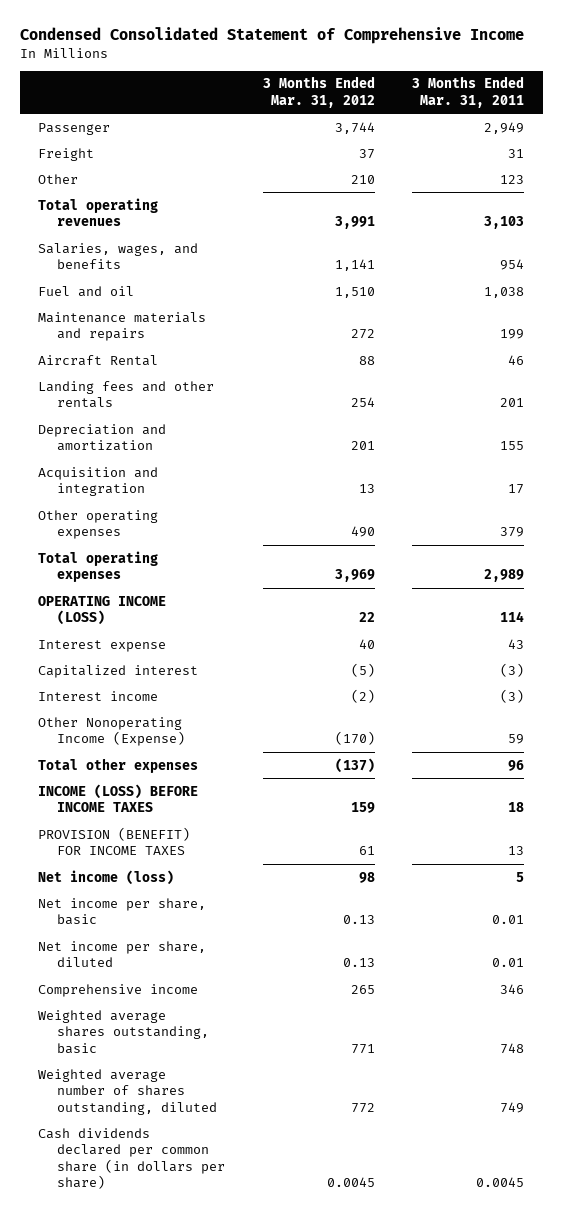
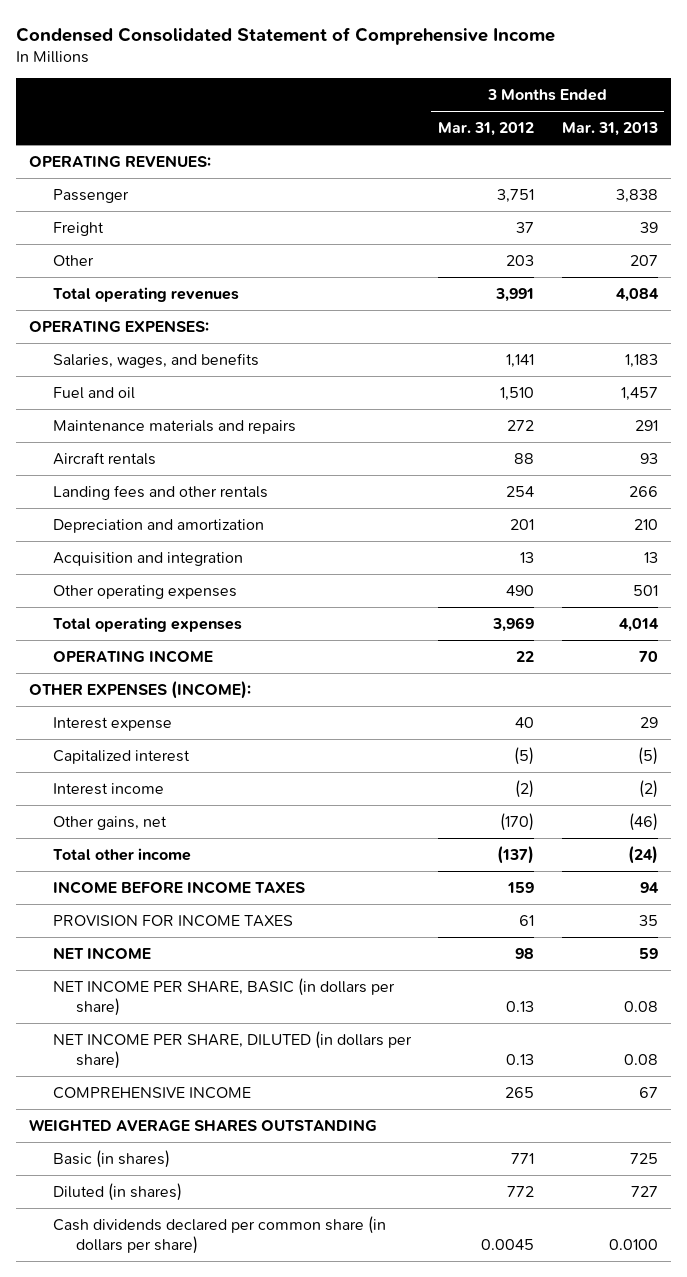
- | 3 Months Ended Mar. 31, 2012 | 3 Months Ended Mar. 31, 2011
+ | 3 Months Ended Mar. 31, 2012 | 3 Months Ended Mar. 31, 2013
- Passenger | 3,744 | 2,949
+ OPERATING REVENUES:
+ Passenger | 3,751 | 3,838
- Other | 210 | 123
+ Other | 203 | 207
+ OPERATING EXPENSES:
- Aircraft Rental | 88 | 46
+ Aircraft rentals | 88 | 93
- OPERATING INCOME (LOSS) | 22 | 114
+ OPERATING INCOME | 22 | 70
+ OTHER EXPENSES (INCOME):
- Other Nonoperating Income (Expense) | (170) | 59
- Total other expenses | (137) | 96
- INCOME (LOSS) BEFORE INCOME TAXES | 159 | 18
- PROVISION (BENEFIT) FOR INCOME TAXES | 61 | 13
- Net income (loss) | 98 | 5
- Net income per share, basic | 0.13 | 0.01
- Net income per share, diluted | 0.13 | 0.01
- Comprehensive income | 265 | 346
- Weighted average shares outstanding, basic | 771 | 748
- Weighted average number of shares outstanding, diluted | 772 | 749
+ Other gains, net | (170) | (46)
+ Total other income | (137) | (24)
+ INCOME BEFORE INCOME TAXES | 159 | 94
+ PROVISION FOR INCOME TAXES | 61 | 35
+ NET INCOME | 98 | 59
+ NET INCOME PER SHARE, BASIC (in dollars per share) | 0.13 | 0.08
+ NET INCOME PER SHARE, DILUTED (in dollars per share) | 0.13 | 0.08
+ COMPREHENSIVE INCOME | 265 | 67
+ WEIGHTED AVERAGE SHARES OUTSTANDING
+ Basic (in shares) | 771 | 725
+ Diluted (in shares) | 772 | 727

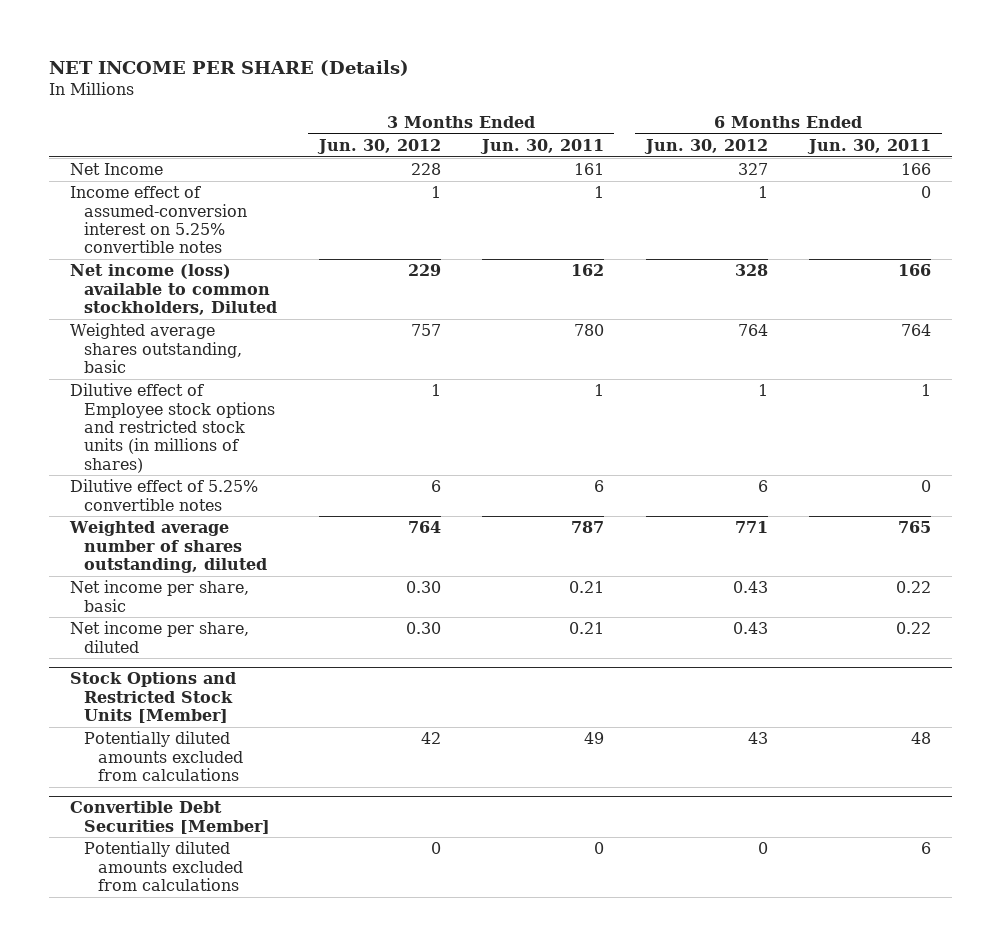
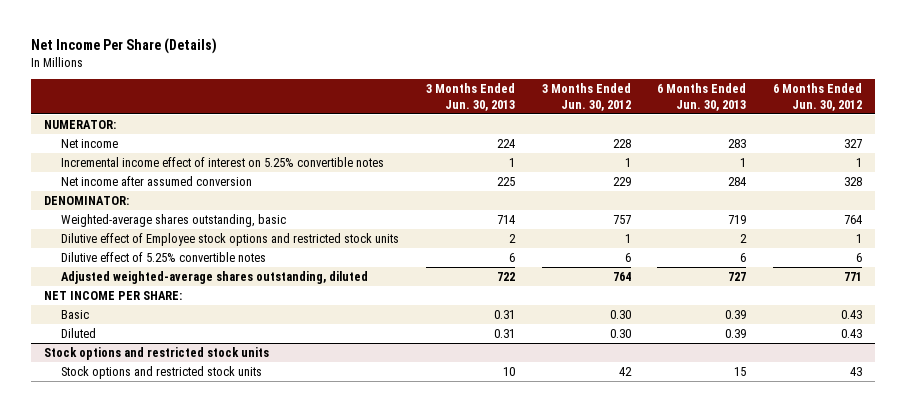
- NET INCOME PER SHARE (Details)
+ Net Income Per Share (Details)
- | 3 Months Ended Jun. 30, 2012 | 3 Months Ended Jun. 30, 2011 | 6 Months Ended Jun. 30, 2012 | 6 Months Ended Jun. 30, 2011
+ | 3 Months Ended Jun. 30, 2013 | 3 Months Ended Jun. 30, 2012 | 6 Months Ended Jun. 30, 2013 | 6 Months Ended Jun. 30, 2012
- Net Income | 228 | 161 | 327 | 166
- Income effect of assumed-conversion interest on 5.25% convertible notes | 1 | 1 | 1 | 0
- Net income (loss) available to common stockholders, Diluted | 229 | 162 | 328 | 166
- Weighted average shares outstanding, basic | 757 | 780 | 764 | 764
- Dilutive effect of Employee stock options and restricted stock units (in millions of shares) | 1 | 1 | 1 | 1
+ NUMERATOR:
+ Net income | 224 | 228 | 283 | 327
+ Incremental income effect of interest on 5.25% convertible notes | 1 | 1 | 1 | 1
+ Net income after assumed conversion | 225 | 229 | 284 | 328
+ DENOMINATOR:
+ Weighted-average shares outstanding, basic | 714 | 757 | 719 | 764
+ Dilutive effect of Employee stock options and restricted stock units | 2 | 1 | 2 | 1
- Weighted average number of shares outstanding, diluted | 764 | 787 | 771 | 765
- Net income per share, basic | 0.30 | 0.21 | 0.43 | 0.22
- Net income per share, diluted | 0.30 | 0.21 | 0.43 | 0.22
- Stock Options and Restricted Stock Units [Member]
- Potentially diluted amounts excluded from calculations | 42 | 49 | 43 | 48
- Convertible Debt Securities [Member]
- Potentially diluted amounts excluded from calculations | 0 | 0 | 0 | 6
+ Adjusted weighted-average shares outstanding, diluted | 722 | 764 | 727 | 771
+ NET INCOME PER SHARE:
+ Basic | 0.31 | 0.30 | 0.39 | 0.43
+ Diluted | 0.31 | 0.30 | 0.39 | 0.43
+ Stock options and restricted stock units
+ Stock options and restricted stock units | 10 | 42 | 15 | 43

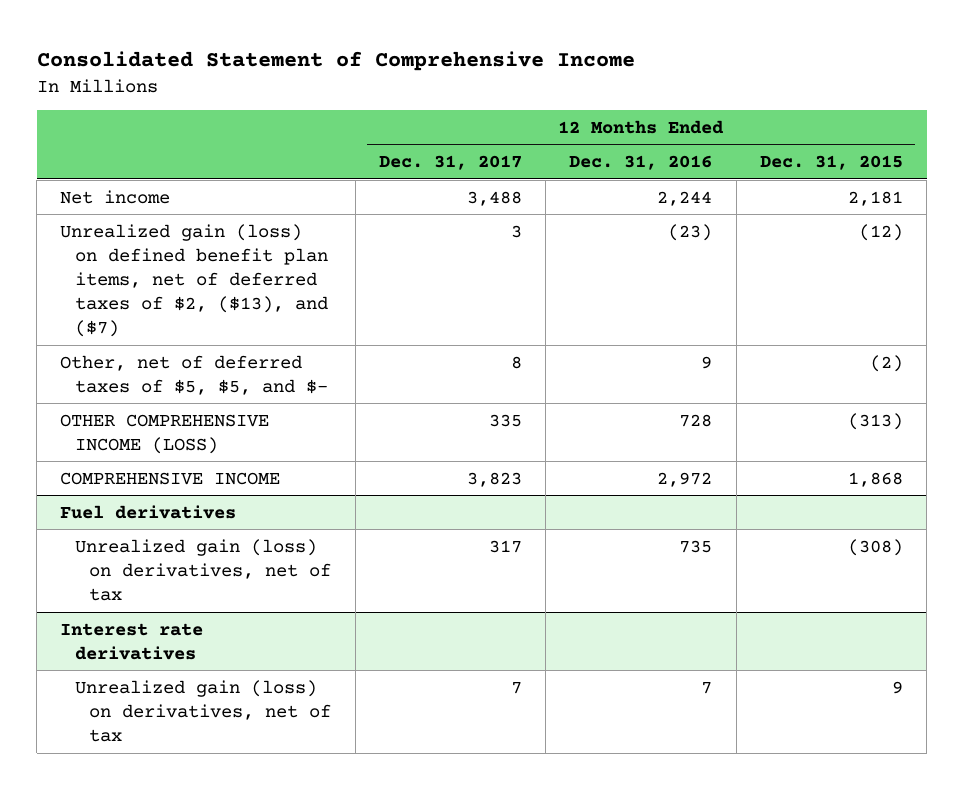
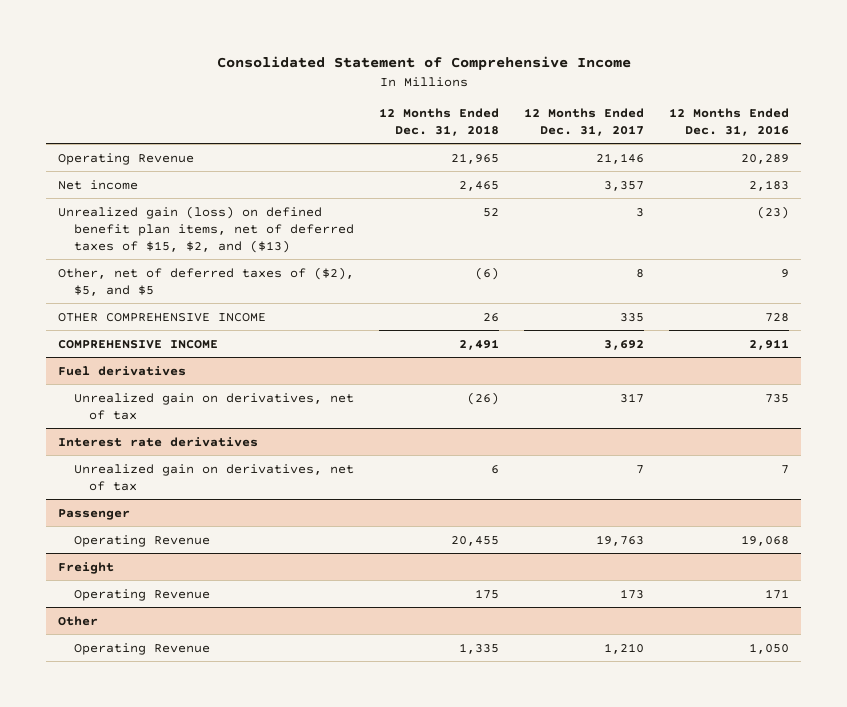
- | 12 Months Ended Dec. 31, 2017 | 12 Months Ended Dec. 31, 2016 | 12 Months Ended Dec. 31, 2015
+ | 12 Months Ended Dec. 31, 2018 | 12 Months Ended Dec. 31, 2017 | 12 Months Ended Dec. 31, 2016
- Net income | 3,488 | 2,244 | 2,181
- Unrealized gain (loss) on defined benefit plan items, net of deferred taxes of $2, ($13), and ($7) | 3 | (23) | (12)
- Other, net of deferred taxes of $5, $5, and $- | 8 | 9 | (2)
- OTHER COMPREHENSIVE INCOME (LOSS) | 335 | 728 | (313)
- COMPREHENSIVE INCOME | 3,823 | 2,972 | 1,868
+ Operating Revenue | 21,965 | 21,146 | 20,289
+ Net income | 2,465 | 3,357 | 2,183
+ Unrealized gain (loss) on defined benefit plan items, net of deferred taxes of $15, $2, and ($13) | 52 | 3 | (23)
+ Other, net of deferred taxes of ($2), $5, and $5 | (6) | 8 | 9
+ OTHER COMPREHENSIVE INCOME | 26 | 335 | 728
+ COMPREHENSIVE INCOME | 2,491 | 3,692 | 2,911
@ Fuel derivatives
- Unrealized gain (loss) on derivatives, net of tax | 317 | 735 | (308)
+ Unrealized gain on derivatives, net of tax | (26) | 317 | 735
@ Interest rate derivatives
- Unrealized gain (loss) on derivatives, net of tax | 7 | 7 | 9
+ Unrealized gain on derivatives, net of tax | 6 | 7 | 7
+ Passenger
+ Operating Revenue | 20,455 | 19,763 | 19,068
+ Freight
+ Operating Revenue | 175 | 173 | 171
+ Other
+ Operating Revenue | 1,335 | 1,210 | 1,050

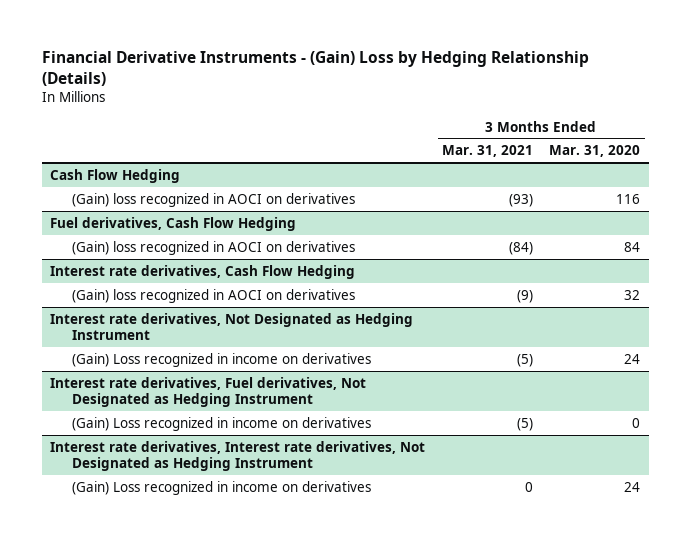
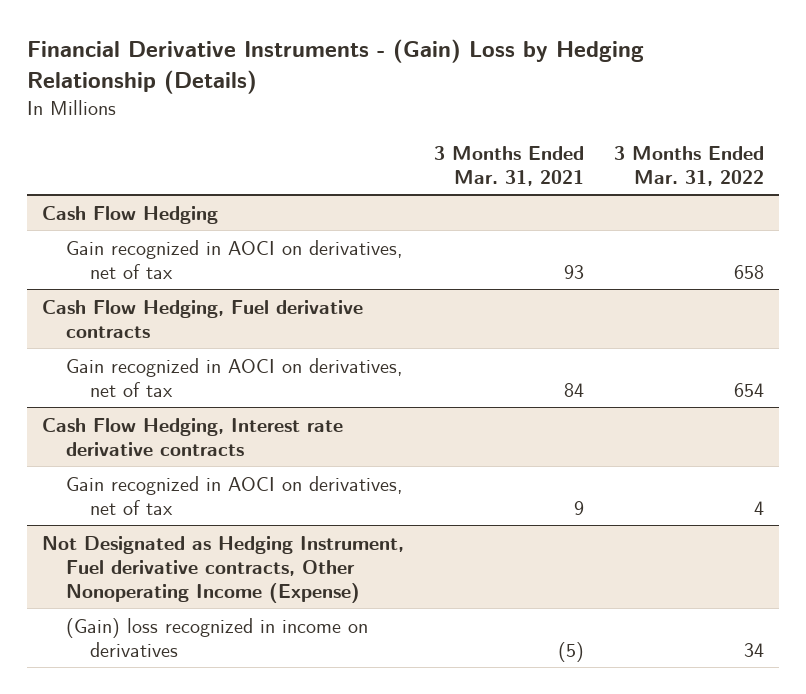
- | 3 Months Ended Mar. 31, 2021 | 3 Months Ended Mar. 31, 2020
+ | 3 Months Ended Mar. 31, 2021 | 3 Months Ended Mar. 31, 2022
@ Cash Flow Hedging
- (Gain) loss recognized in AOCI on derivatives | (93) | 116
- Fuel derivatives, Cash Flow Hedging
- (Gain) loss recognized in AOCI on derivatives | (84) | 84
- Interest rate derivatives, Cash Flow Hedging
- (Gain) loss recognized in AOCI on derivatives | (9) | 32
- Interest rate derivatives, Not Designated as Hedging Instrument
- (Gain) Loss recognized in income on derivatives | (5) | 24
- Interest rate derivatives, Fuel derivatives, Not Designated as Hedging Instrument
- (Gain) Loss recognized in income on derivatives | (5) | 0
- Interest rate derivatives, Interest rate derivatives, Not Designated as Hedging Instrument
- (Gain) Loss recognized in income on derivatives | 0 | 24
@ Cash Flow Hedging
+ Gain recognized in AOCI on derivatives, net of tax | 93 | 658
+ Cash Flow Hedging, Fuel derivative contracts
+ Gain recognized in AOCI on derivatives, net of tax | 84 | 654
+ Cash Flow Hedging, Interest rate derivative contracts
+ Gain recognized in AOCI on derivatives, net of tax | 9 | 4
+ Not Designated as Hedging Instrument, Fuel derivative contracts, Other Nonoperating Income (Expense)
+ (Gain) loss recognized in income on derivatives | (5) | 34

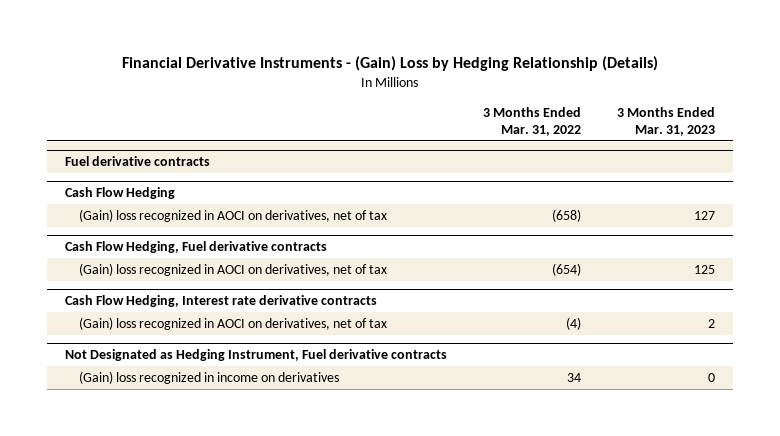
- | 3 Months Ended Mar. 31, 2021 | 3 Months Ended Mar. 31, 2022
+ | 3 Months Ended Mar. 31, 2022 | 3 Months Ended Mar. 31, 2023
+ Fuel derivative contracts
@ Cash Flow Hedging
- Gain recognized in AOCI on derivatives, net of tax | 93 | 658
+ (Gain) loss recognized in AOCI on derivatives, net of tax | (658) | 127
@ Cash Flow Hedging, Fuel derivative contracts
- Gain recognized in AOCI on derivatives, net of tax | 84 | 654
+ (Gain) loss recognized in AOCI on derivatives, net of tax | (654) | 125
@ Cash Flow Hedging, Interest rate derivative contracts
- Gain recognized in AOCI on derivatives, net of tax | 9 | 4
- Not Designated as Hedging Instrument, Fuel derivative contracts, Other Nonoperating Income (Expense)
@ Cash Flow Hedging, Interest rate derivative contracts
+ (Gain) loss recognized in AOCI on derivatives, net of tax | (4) | 2
+ Not Designated as Hedging Instrument, Fuel derivative contracts

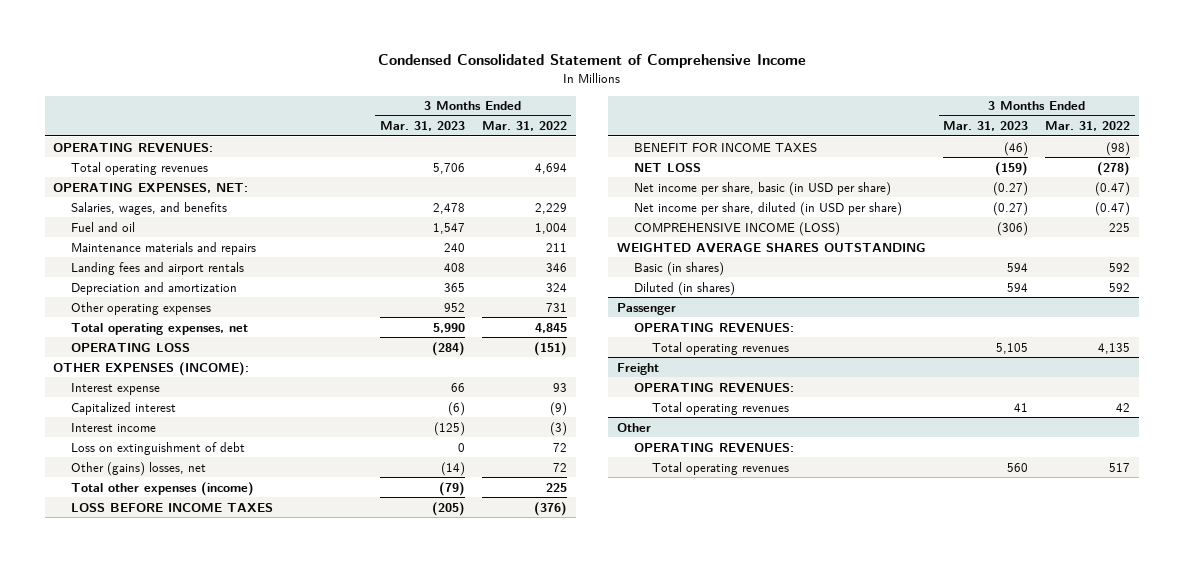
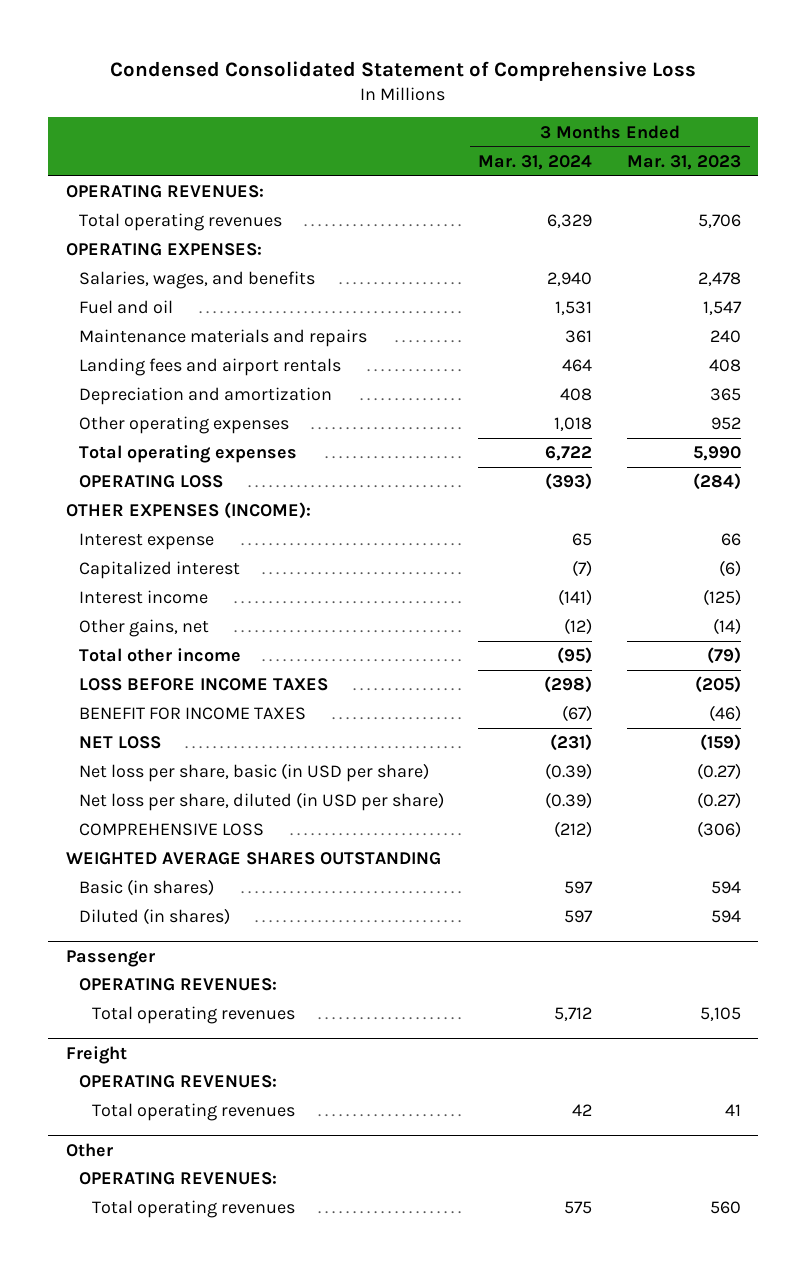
- Condensed Consolidated Statement of Comprehensive Income
+ Condensed Consolidated Statement of Comprehensive Loss
- | 3 Months Ended Mar. 31, 2023 | 3 Months Ended Mar. 31, 2022
+ | 3 Months Ended Mar. 31, 2024 | 3 Months Ended Mar. 31, 2023
- OPERATING EXPENSES, NET:
+ OPERATING EXPENSES:
- Total operating expenses, net | 5,990 | 4,845
+ Total operating expenses | 6,722 | 5,990
- Loss on extinguishment of debt | 0 | 72
- Other (gains) losses, net | (14) | 72
- Total other expenses (income) | (79) | 225
+ Other gains, net | (12) | (14)
+ Total other income | (95) | (79)
- Net income per share, basic (in USD per share) | (0.27) | (0.47)
- Net income per share, diluted (in USD per share) | (0.27) | (0.47)
- COMPREHENSIVE INCOME (LOSS) | (306) | 225
+ Net loss per share, basic (in USD per share) | (0.39) | (0.27)
+ Net loss per share, diluted (in USD per share) | (0.39) | (0.27)
+ COMPREHENSIVE LOSS | (212) | (306)

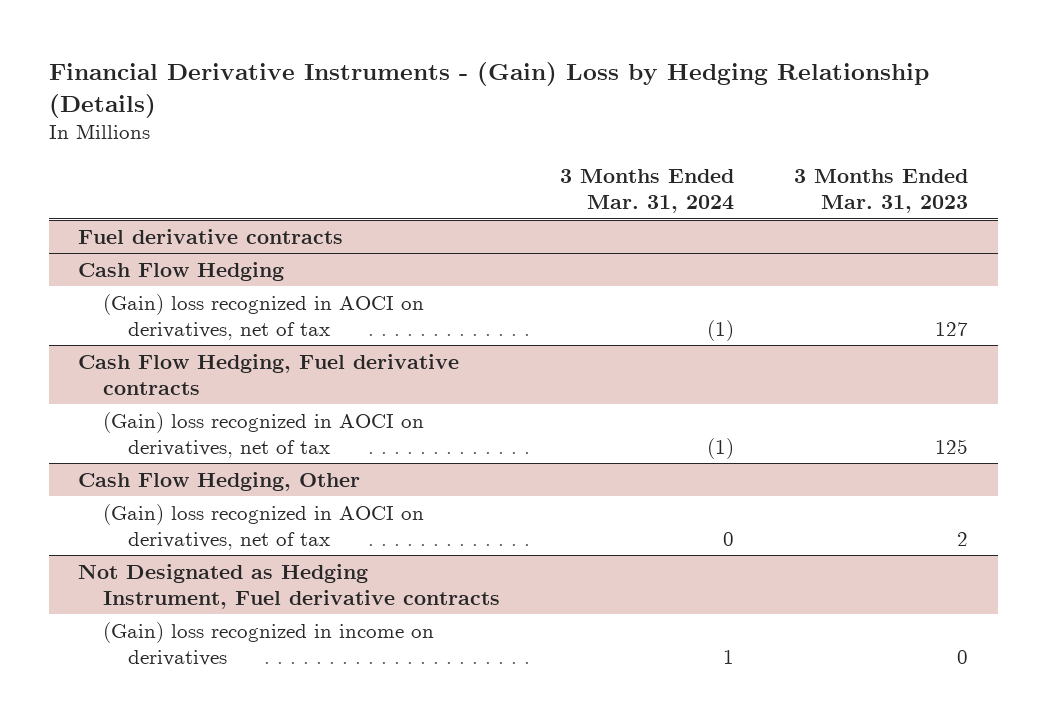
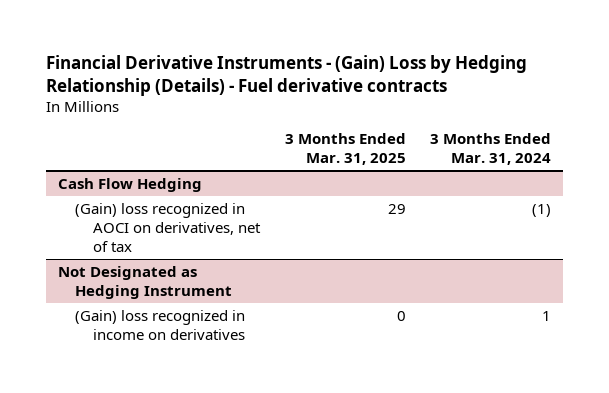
- Financial Derivative Instruments - (Gain) Loss by Hedging Relationship (Details)
+ Financial Derivative Instruments - (Gain) Loss by Hedging Relationship (Details) - Fuel derivative contracts
- | 3 Months Ended Mar. 31, 2024 | 3 Months Ended Mar. 31, 2023
+ | 3 Months Ended Mar. 31, 2025 | 3 Months Ended Mar. 31, 2024
- Fuel derivative contracts
- Cash Flow Hedging, Fuel derivative contracts
- (Gain) loss recognized in AOCI on derivatives, net of tax | (1) | 125
- Cash Flow Hedging, Other
- (Gain) loss recognized in AOCI on derivatives, net of tax | 0 | 2
- Not Designated as Hedging Instrument, Fuel derivative contracts
+ Not Designated as Hedging Instrument

